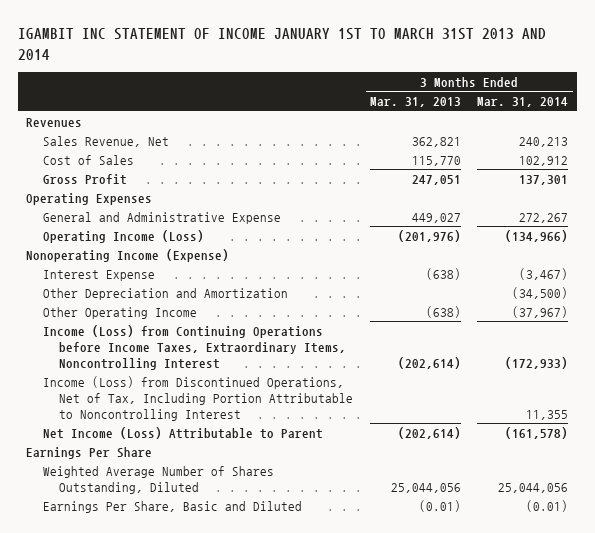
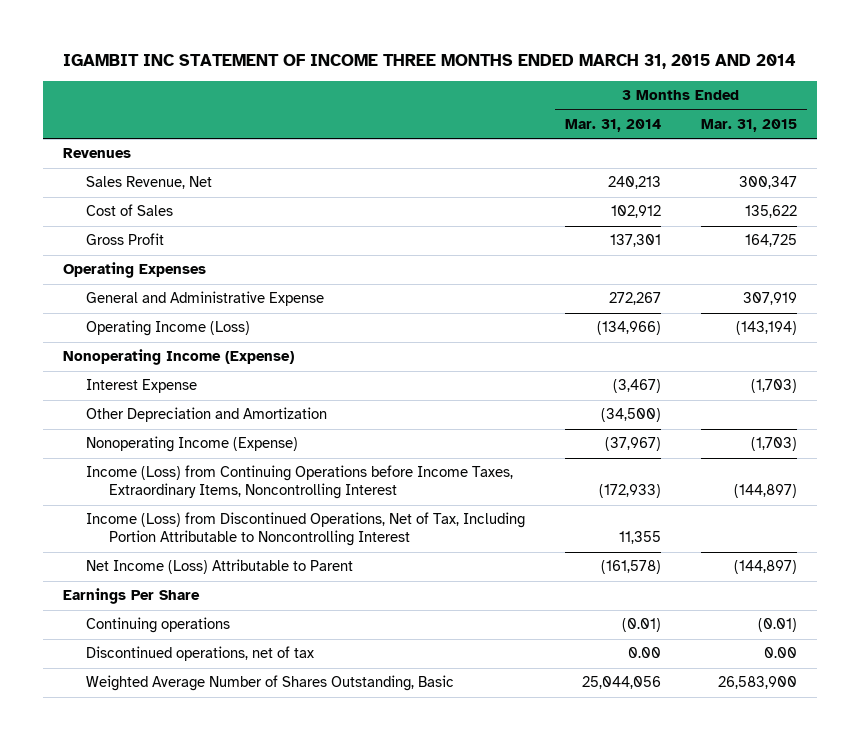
- IGAMBIT INC STATEMENT OF INCOME JANUARY 1ST TO MARCH 31ST 2013 AND 2014
+ IGAMBIT INC STATEMENT OF INCOME THREE MONTHS ENDED MARCH 31, 2015 AND 2014
- | 3 Months Ended Mar. 31, 2013 | 3 Months Ended Mar. 31, 2014
+ | 3 Months Ended Mar. 31, 2014 | 3 Months Ended Mar. 31, 2015
- Other Operating Income | (638) | (37,967)
+ Nonoperating Income (Expense) | (37,967) | (1,703)
- Weighted Average Number of Shares Outstanding, Diluted | 25,044,056 | 25,044,056
- Earnings Per Share, Basic and Diluted | (0.01) | (0.01)
+ Continuing operations | (0.01) | (0.01)
+ Discontinued operations, net of tax | 0.00 | 0.00
+ Weighted Average Number of Shares Outstanding, Basic | 25,044,056 | 26,583,900

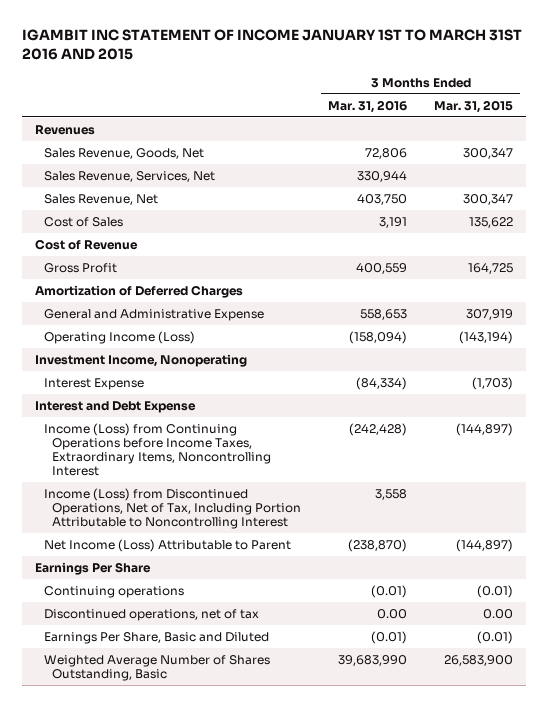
- IGAMBIT INC STATEMENT OF INCOME THREE MONTHS ENDED MARCH 31, 2015 AND 2014
+ IGAMBIT INC STATEMENT OF INCOME JANUARY 1ST TO MARCH 31ST 2016 AND 2015
- | 3 Months Ended Mar. 31, 2014 | 3 Months Ended Mar. 31, 2015
+ | 3 Months Ended Mar. 31, 2016 | 3 Months Ended Mar. 31, 2015
+ Sales Revenue, Goods, Net | 72,806 | 300,347
+ Sales Revenue, Services, Net | 330,944 |
+ Cost of Revenue
- Operating Expenses
+ Amortization of Deferred Charges
- Nonoperating Income (Expense)
+ Investment Income, Nonoperating
- Other Depreciation and Amortization | (34,500) |
- Nonoperating Income (Expense) | (37,967) | (1,703)
+ Interest and Debt Expense
+ Earnings Per Share, Basic and Diluted | (0.01) | (0.01)

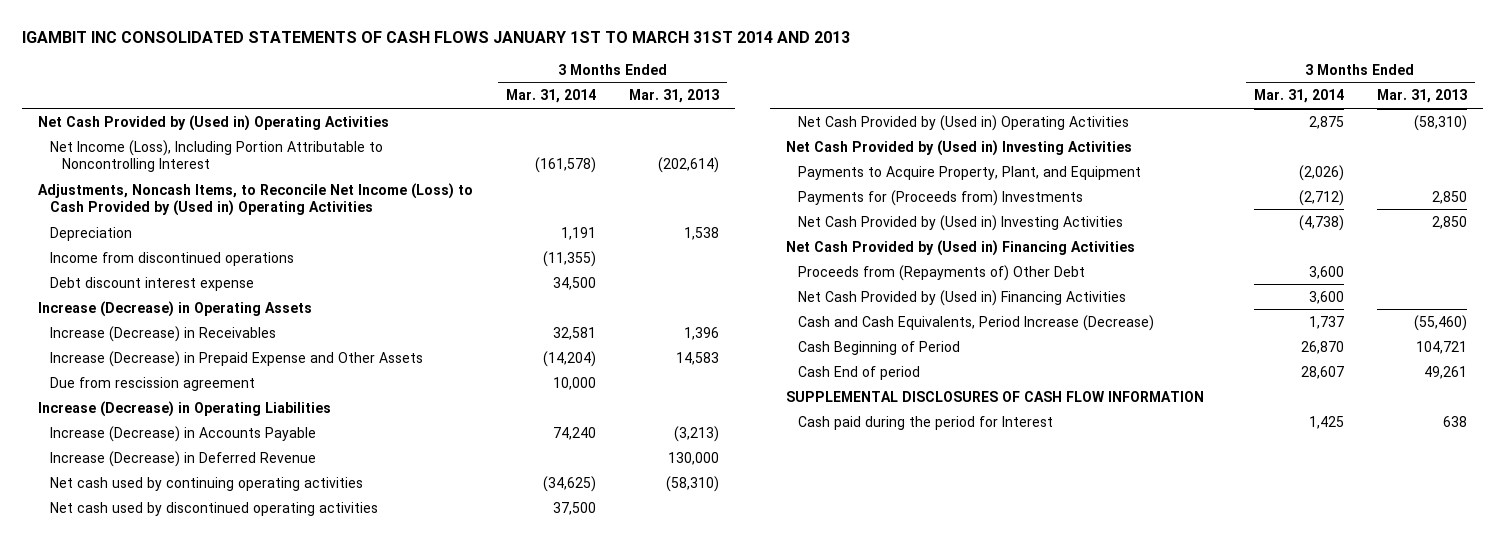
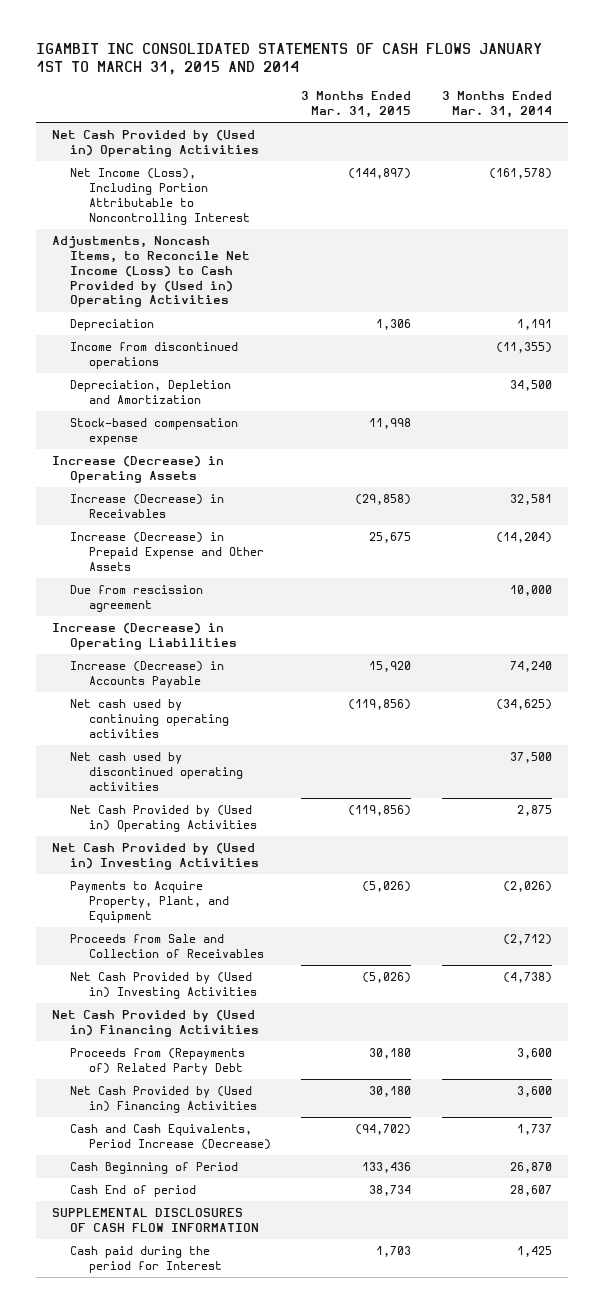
- IGAMBIT INC CONSOLIDATED STATEMENTS OF CASH FLOWS JANUARY 1ST TO MARCH 31ST 2014 AND 2013
+ IGAMBIT INC CONSOLIDATED STATEMENTS OF CASH FLOWS JANUARY 1ST TO MARCH 31, 2015 AND 2014
- | 3 Months Ended Mar. 31, 2014 | 3 Months Ended Mar. 31, 2013
+ | 3 Months Ended Mar. 31, 2015 | 3 Months Ended Mar. 31, 2014
- Debt discount interest expense | 34,500 |
+ Depreciation, Depletion and Amortization | | 34,500
+ Stock-based compensation expense | 11,998 |
- Increase (Decrease) in Deferred Revenue | | 130,000
- Payments for (Proceeds from) Investments | (2,712) | 2,850
+ Proceeds from Sale and Collection of Receivables | | (2,712)
- Proceeds from (Repayments of) Other Debt | 3,600 |
+ Proceeds from (Repayments of) Related Party Debt | 30,180 | 3,600

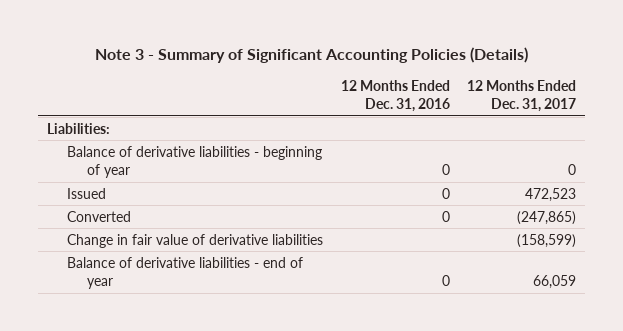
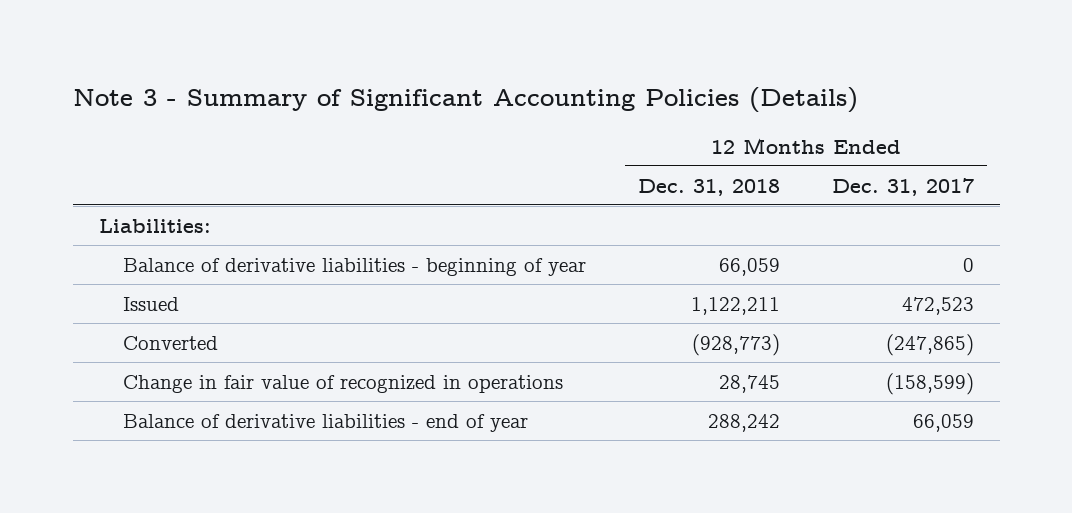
- | 12 Months Ended Dec. 31, 2016 | 12 Months Ended Dec. 31, 2017
+ | 12 Months Ended Dec. 31, 2018 | 12 Months Ended Dec. 31, 2017
- Change in fair value of derivative liabilities | | (158,599)
+ Change in fair value of recognized in operations | 28,745 | (158,599)

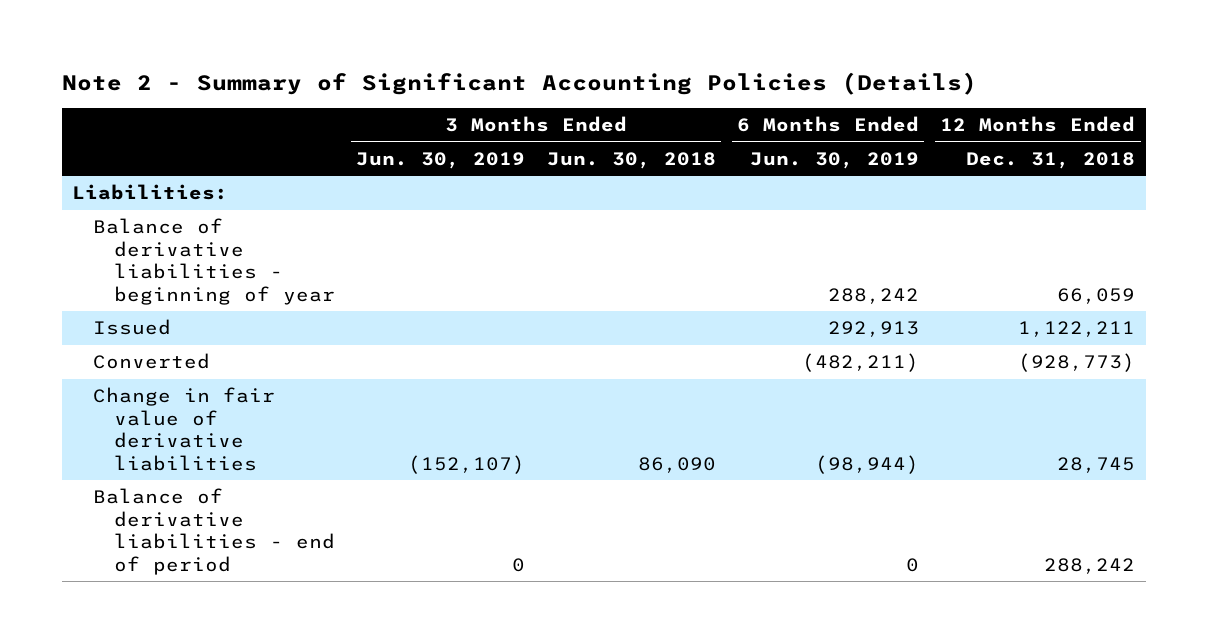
- Note 3 - Summary of Significant Accounting Policies (Details)
+ Note 2 - Summary of Significant Accounting Policies (Details)
- | 12 Months Ended Dec. 31, 2018 | 12 Months Ended Dec. 31, 2017
+ | 3 Months Ended Jun. 30, 2019 | 3 Months Ended Jun. 30, 2018 | 6 Months Ended Jun. 30, 2019 | 12 Months Ended Dec. 31, 2018
- Change in fair value of recognized in operations | 28,745 | (158,599)
- Balance of derivative liabilities - end of year | 288,242 | 66,059
+ Change in fair value of derivative liabilities | (152,107) | 86,090 | (98,944) | 28,745
+ Balance of derivative liabilities - end of period | 0 | | 0 | 288,242

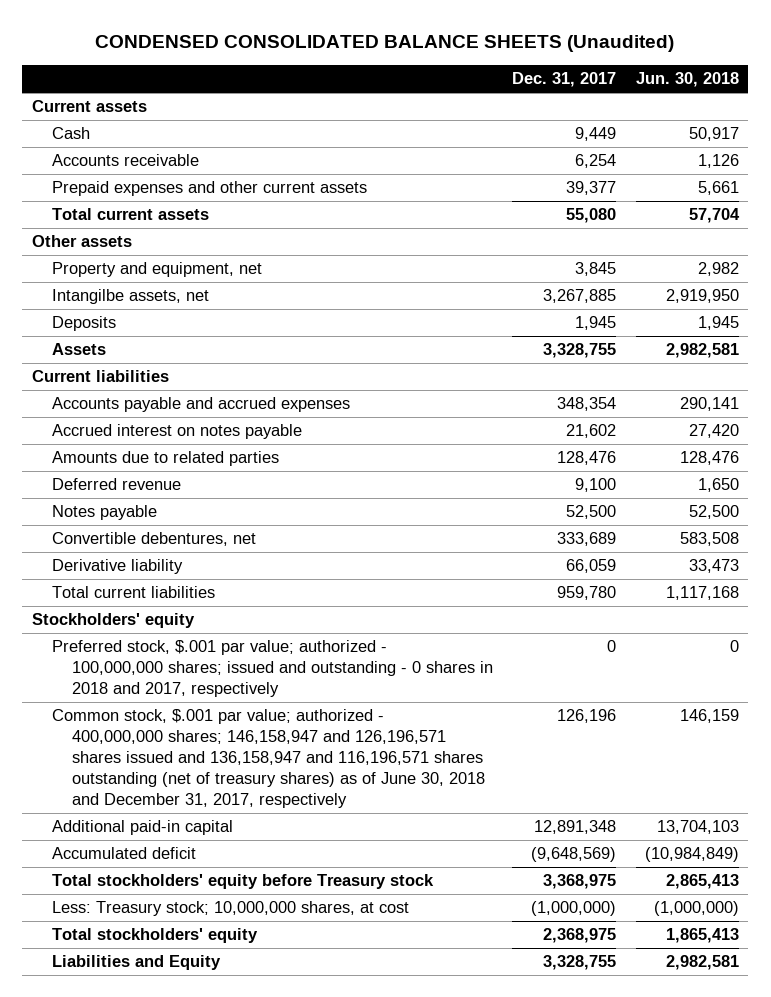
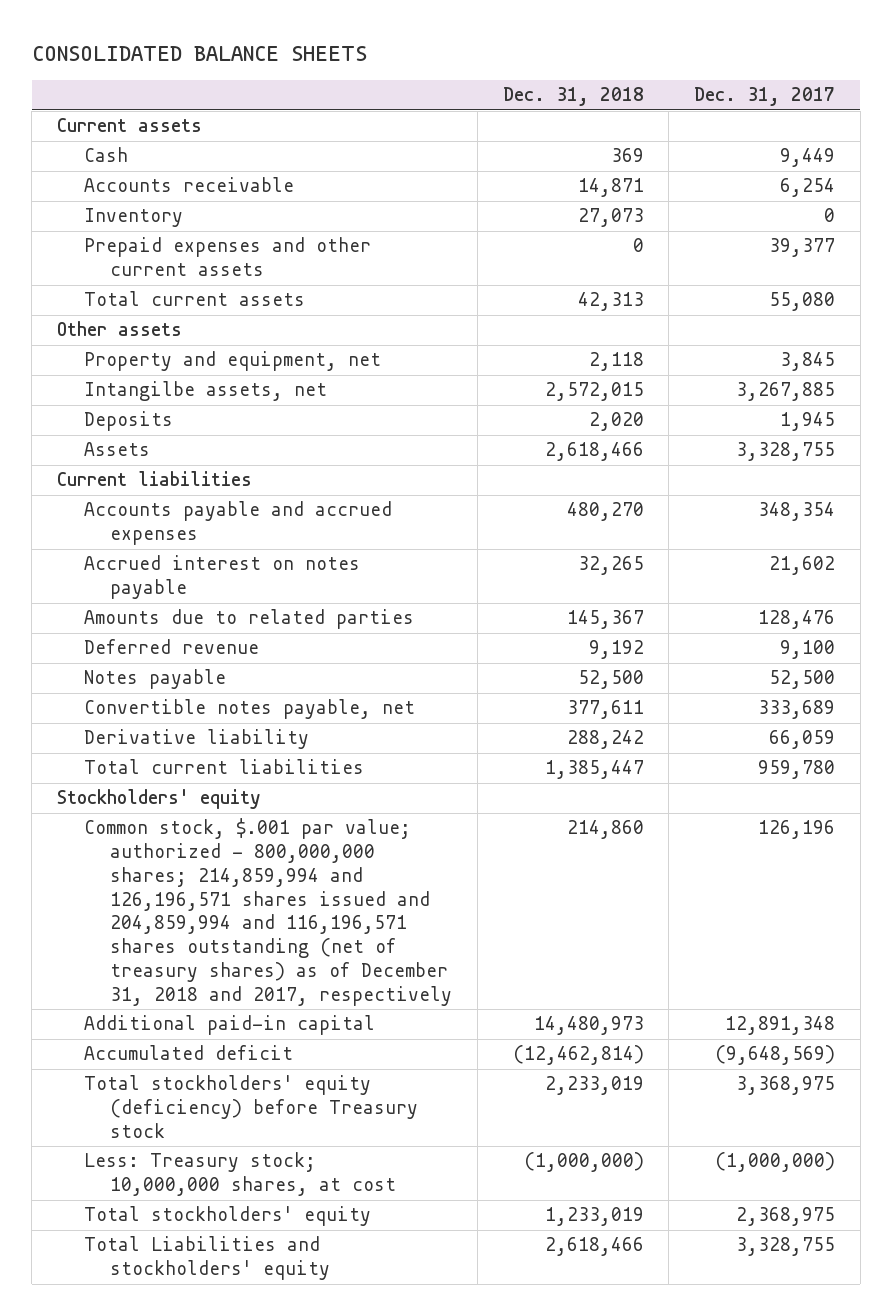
- CONDENSED CONSOLIDATED BALANCE SHEETS (Unaudited)
+ CONSOLIDATED BALANCE SHEETS
- | Dec. 31, 2017 | Jun. 30, 2018
+ | Dec. 31, 2018 | Dec. 31, 2017
+ Inventory | 27,073 | 0
- Convertible debentures, net | 333,689 | 583,508
+ Convertible notes payable, net | 377,611 | 333,689
- Preferred stock, $.001 par value; authorized - 100,000,000 shares; issued and outstanding - 0 shares in 2018 and 2017, respectively | 0 | 0
- Common stock, $.001 par value; authorized - 400,000,000 shares; 146,158,947 and 126,196,571 shares issued and 136,158,947 and 116,196,571 shares outstanding (net of treasury shares) as of June 30, 2018 and December 31, 2017, respectively | 126,196 | 146,159
+ Common stock, $.001 par value; authorized - 800,000,000 shares; 214,859,994 and 126,196,571 shares issued and 204,859,994 and 116,196,571 shares outstanding (net of treasury shares) as of December 31, 2018 and 2017, respectively | 214,860 | 126,196
- Total stockholders' equity before Treasury stock | 3,368,975 | 2,865,413
+ Total stockholders' equity (deficiency) before Treasury stock | 2,233,019 | 3,368,975
- Liabilities and Equity | 3,328,755 | 2,982,581
+ Total Liabilities and stockholders' equity | 2,618,466 | 3,328,755

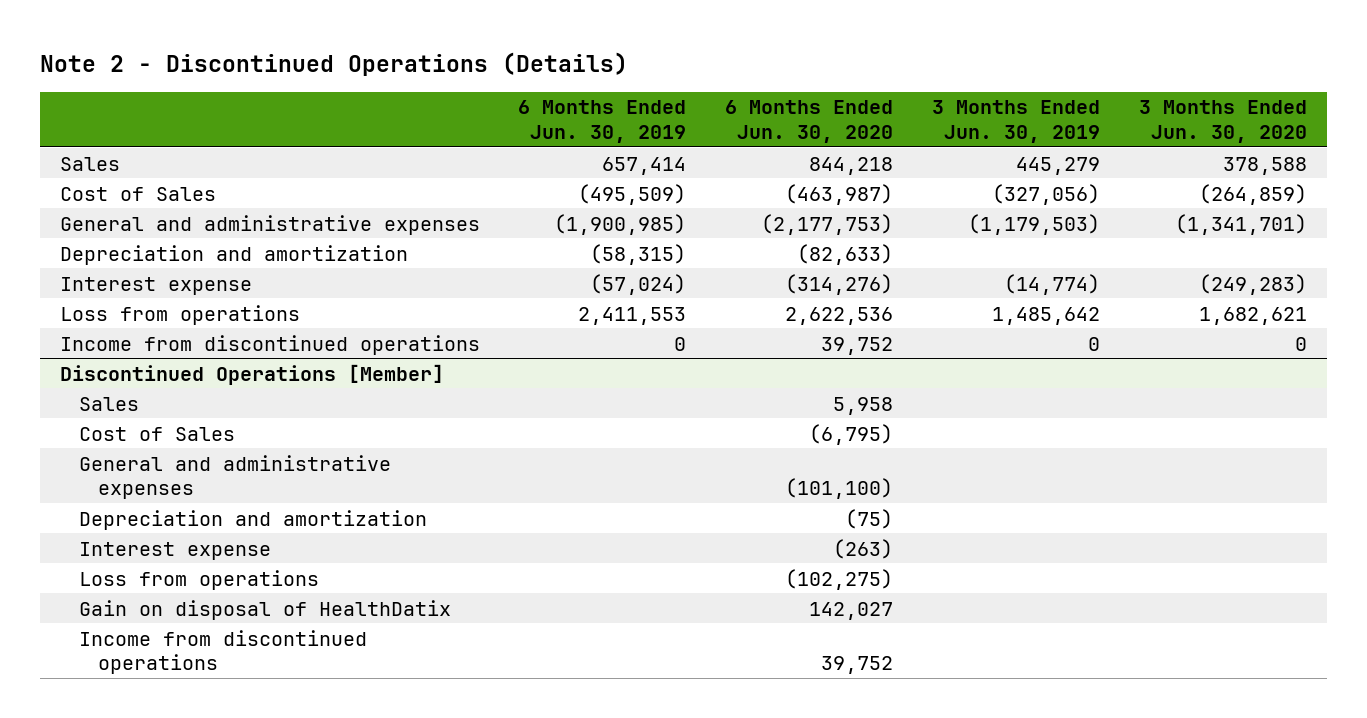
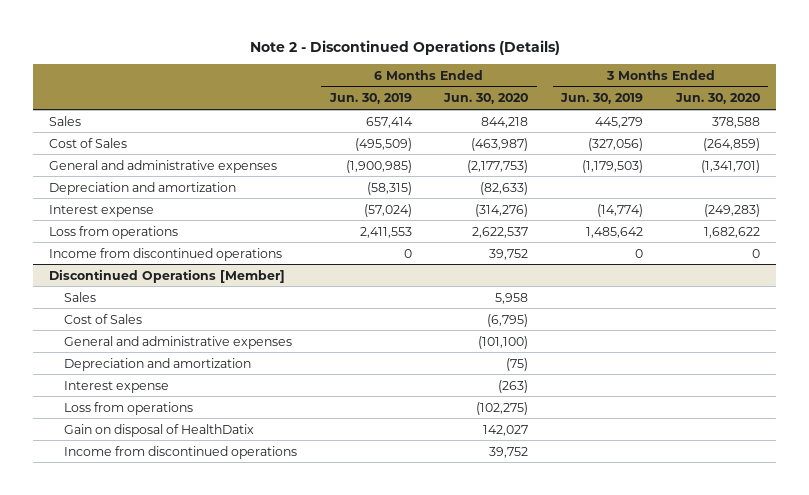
- Loss from operations | 2,411,553 | 2,622,536 | 1,485,642 | 1,682,621
+ Loss from operations | 2,411,553 | 2,622,537 | 1,485,642 | 1,682,622

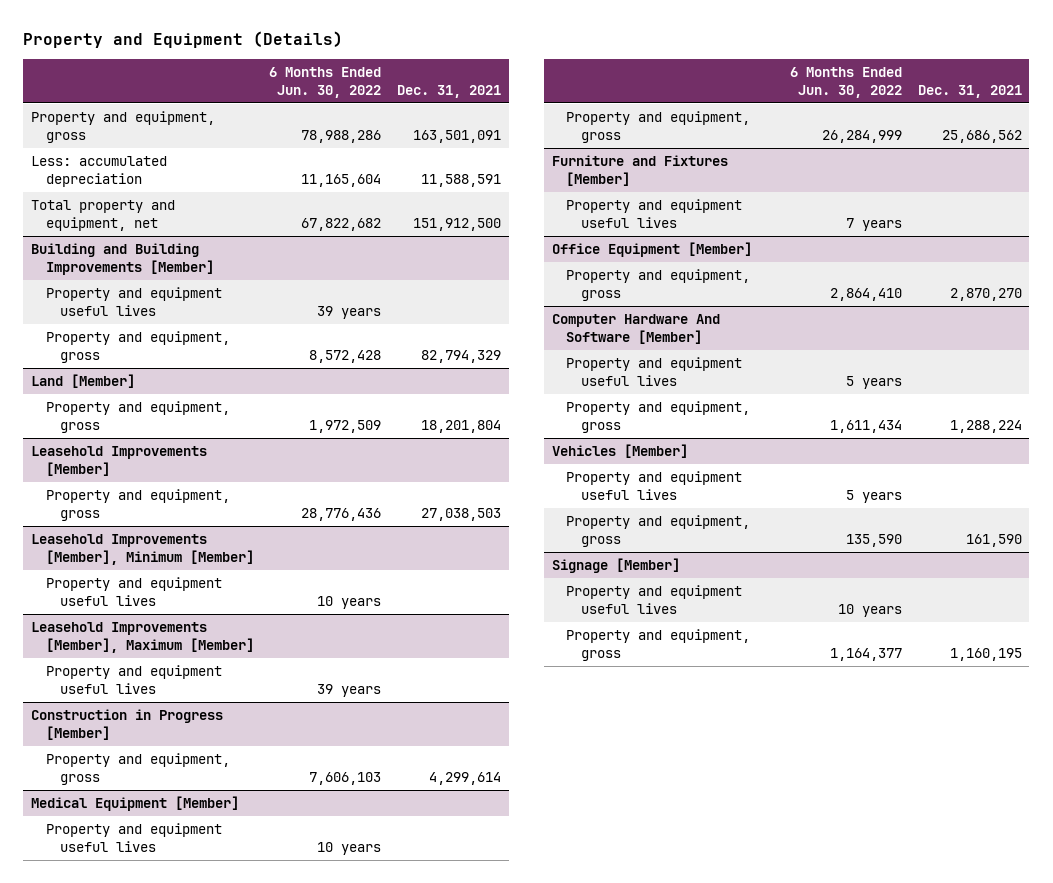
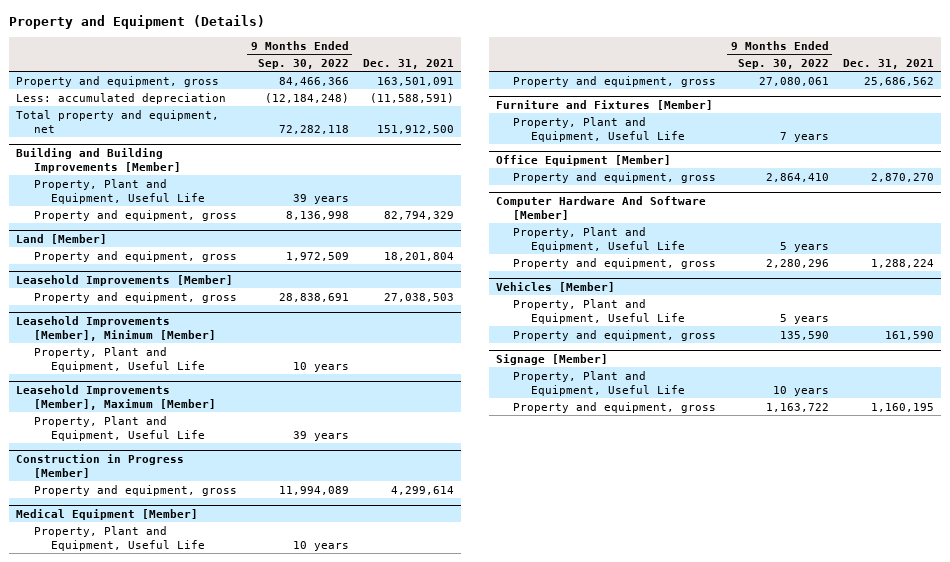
- | 6 Months Ended Jun. 30, 2022 | Dec. 31, 2021
+ | 9 Months Ended Sep. 30, 2022 | Dec. 31, 2021
- Less: accumulated depreciation | 11,165,604 | 11,588,591
+ Less: accumulated depreciation | (12,184,248) | (11,588,591)
@ Building and Building Improvements [Member]
- Property and equipment useful lives | 39 years |
+ Property, Plant and Equipment, Useful Life | 39 years |
@ Leasehold Improvements [Member], Minimum [Member]
- Property and equipment useful lives | 10 years |
+ Property, Plant and Equipment, Useful Life | 10 years |
@ Leasehold Improvements [Member], Maximum [Member]
- Property and equipment useful lives | 39 years |
+ Property, Plant and Equipment, Useful Life | 39 years |
@ Medical Equipment [Member]
- Property and equipment useful lives | 10 years |
+ Property, Plant and Equipment, Useful Life | 10 years |
@ Furniture and Fixtures [Member]
- Property and equipment useful lives | 7 years |
+ Property, Plant and Equipment, Useful Life | 7 years |
@ Computer Hardware And Software [Member]
- Property and equipment useful lives | 5 years |
+ Property, Plant and Equipment, Useful Life | 5 years |
@ Vehicles [Member]
- Property and equipment useful lives | 5 years |
+ Property, Plant and Equipment, Useful Life | 5 years |
@ Signage [Member]
- Property and equipment useful lives | 10 years |
+ Property, Plant and Equipment, Useful Life | 10 years |

